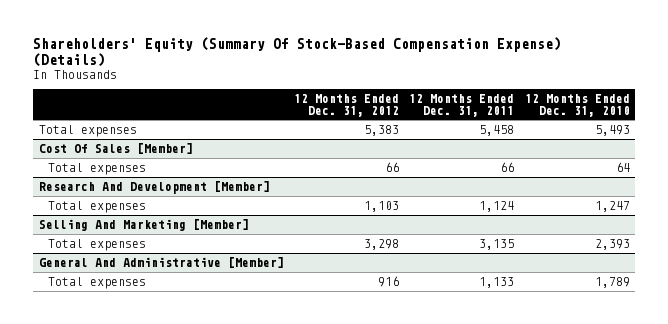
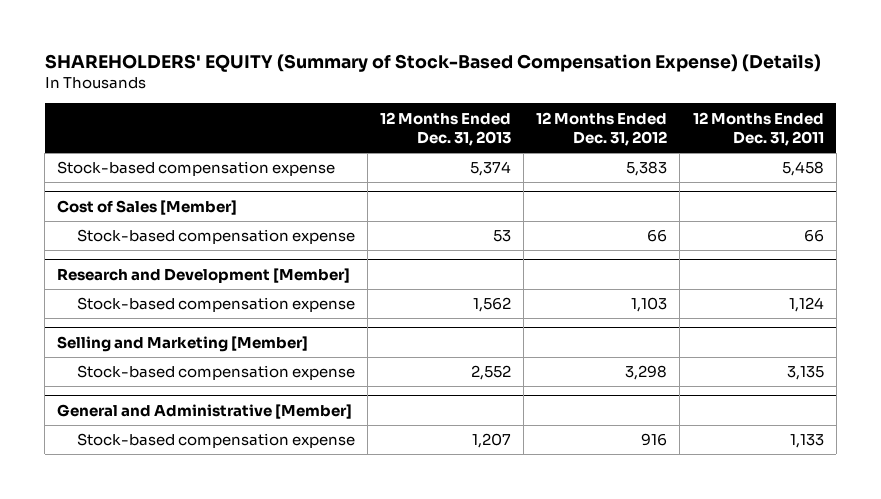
- Shareholders' Equity (Summary Of Stock-Based Compensation Expense) (Details)
+ SHAREHOLDERS' EQUITY (Summary of Stock-Based Compensation Expense) (Details)
- | 12 Months Ended Dec. 31, 2012 | 12 Months Ended Dec. 31, 2011 | 12 Months Ended Dec. 31, 2010
+ | 12 Months Ended Dec. 31, 2013 | 12 Months Ended Dec. 31, 2012 | 12 Months Ended Dec. 31, 2011
- Total expenses | 5,383 | 5,458 | 5,493
- Cost Of Sales [Member]
- Total expenses | 66 | 66 | 64
- Research And Development [Member]
- Total expenses | 1,103 | 1,124 | 1,247
- Selling And Marketing [Member]
- Total expenses | 3,298 | 3,135 | 2,393
- General And Administrative [Member]
- Total expenses | 916 | 1,133 | 1,789
+ Stock-based compensation expense | 5,374 | 5,383 | 5,458
+ Cost of Sales [Member]
+ Stock-based compensation expense | 53 | 66 | 66
+ Research and Development [Member]
+ Stock-based compensation expense | 1,562 | 1,103 | 1,124
+ Selling and Marketing [Member]
+ Stock-based compensation expense | 2,552 | 3,298 | 3,135
+ General and Administrative [Member]
+ Stock-based compensation expense | 1,207 | 916 | 1,133

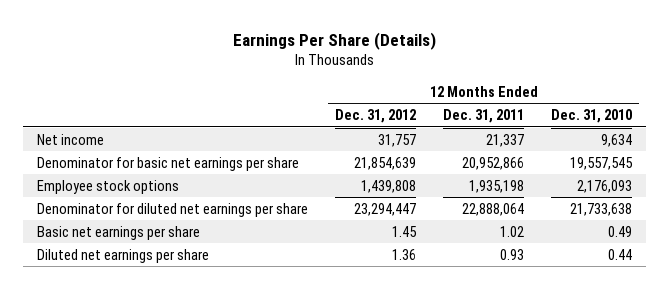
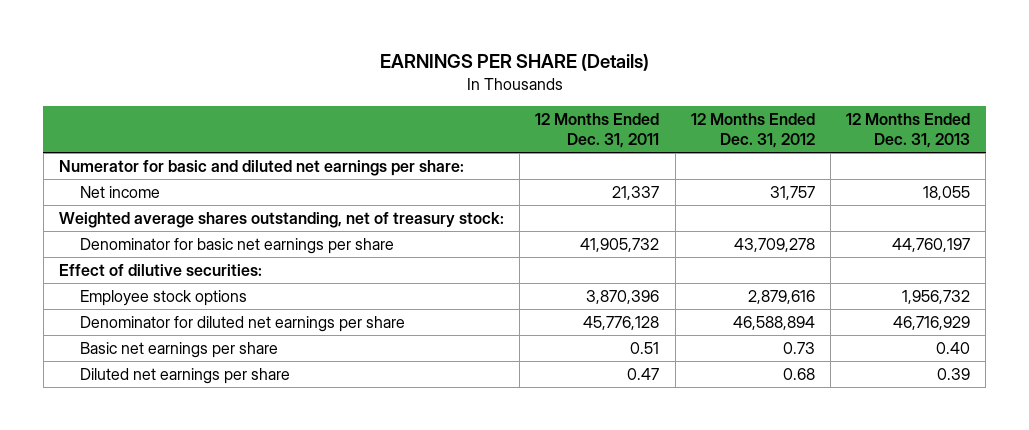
- Earnings Per Share (Details)
+ EARNINGS PER SHARE (Details)
- | 12 Months Ended Dec. 31, 2012 | 12 Months Ended Dec. 31, 2011 | 12 Months Ended Dec. 31, 2010
+ | 12 Months Ended Dec. 31, 2011 | 12 Months Ended Dec. 31, 2012 | 12 Months Ended Dec. 31, 2013
+ Numerator for basic and diluted net earnings per share:
- Denominator for basic net earnings per share | 21,854,639 | 20,952,866 | 19,557,545
- Employee stock options | 1,439,808 | 1,935,198 | 2,176,093
- Denominator for diluted net earnings per share | 23,294,447 | 22,888,064 | 21,733,638
- Basic net earnings per share | 1.45 | 1.02 | 0.49
- Diluted net earnings per share | 1.36 | 0.93 | 0.44
+ Weighted average shares outstanding, net of treasury stock:
+ Denominator for basic net earnings per share | 41,905,732 | 43,709,278 | 44,760,197
+ Effect of dilutive securities:
+ Employee stock options | 3,870,396 | 2,879,616 | 1,956,732
+ Denominator for diluted net earnings per share | 45,776,128 | 46,588,894 | 46,716,929
+ Basic net earnings per share | 0.51 | 0.73 | 0.40
+ Diluted net earnings per share | 0.47 | 0.68 | 0.39

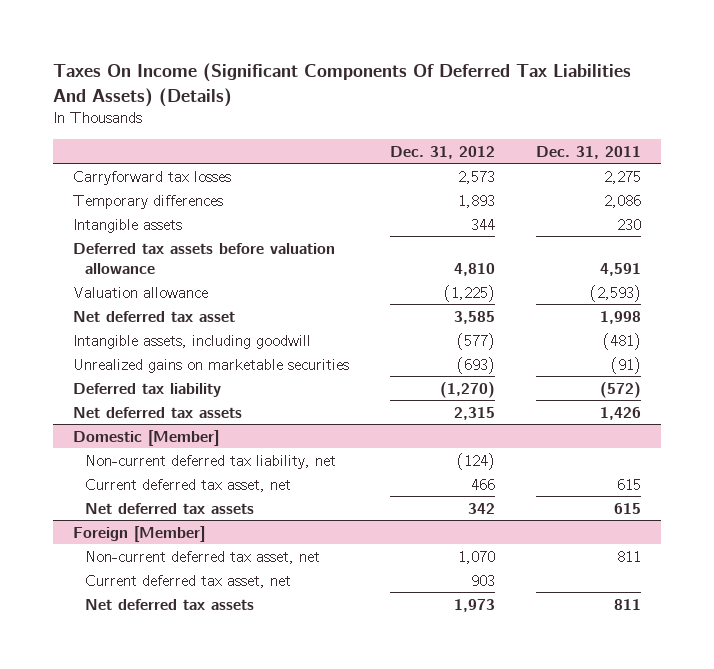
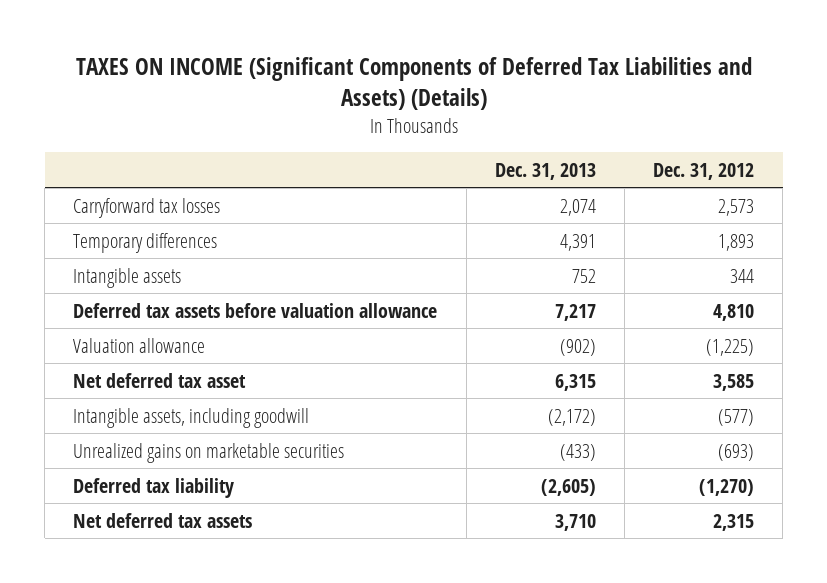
- Taxes On Income (Significant Components Of Deferred Tax Liabilities And Assets) (Details)
+ TAXES ON INCOME (Significant Components of Deferred Tax Liabilities and Assets) (Details)
- | Dec. 31, 2012 | Dec. 31, 2011
+ | Dec. 31, 2013 | Dec. 31, 2012
- Domestic [Member]
- Non-current deferred tax liability, net | (124) |
- Current deferred tax asset, net | 466 | 615
- Net deferred tax assets | 342 | 615
- Foreign [Member]
- Non-current deferred tax asset, net | 1,070 | 811
- Current deferred tax asset, net | 903 |
- Net deferred tax assets | 1,973 | 811

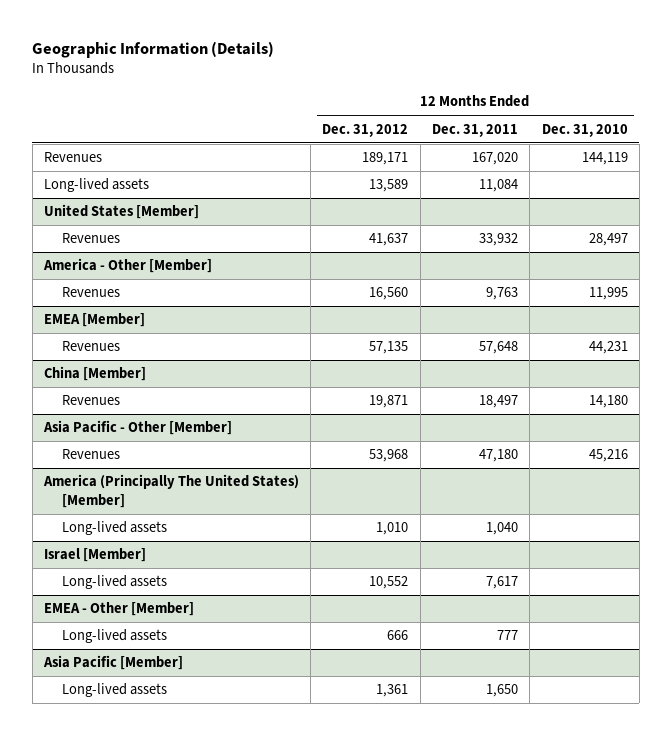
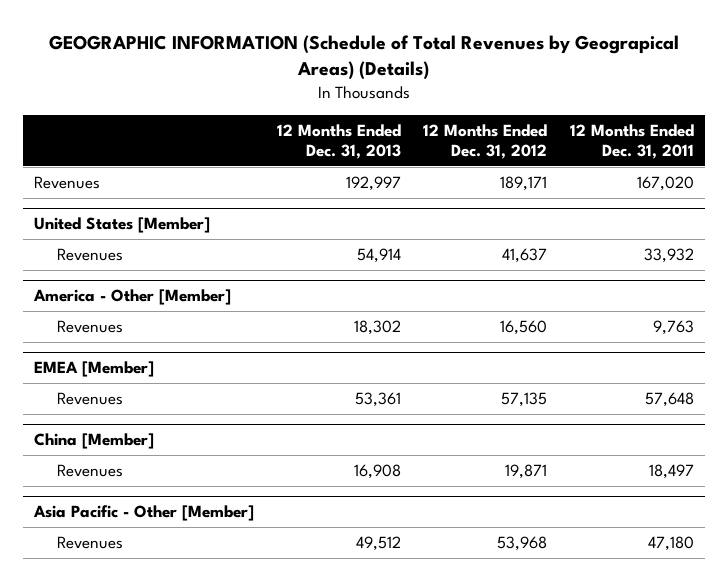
- Geographic Information (Details)
+ GEOGRAPHIC INFORMATION (Schedule of Total Revenues by Geograpical Areas) (Details)
- | 12 Months Ended Dec. 31, 2012 | 12 Months Ended Dec. 31, 2011 | 12 Months Ended Dec. 31, 2010
+ | 12 Months Ended Dec. 31, 2013 | 12 Months Ended Dec. 31, 2012 | 12 Months Ended Dec. 31, 2011
- Long-lived assets | 13,589 | 11,084 |
- America (Principally The United States) [Member]
- Long-lived assets | 1,010 | 1,040 |
- Israel [Member]
- Long-lived assets | 10,552 | 7,617 |
- EMEA - Other [Member]
- Long-lived assets | 666 | 777 |
- Asia Pacific [Member]
- Long-lived assets | 1,361 | 1,650 |

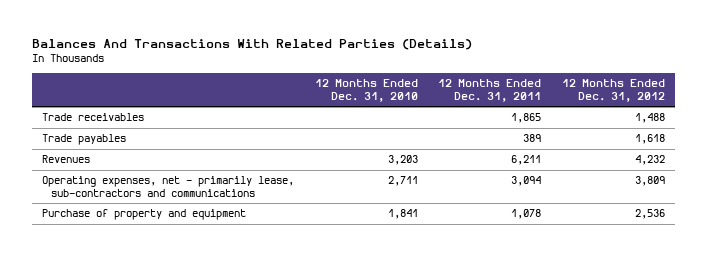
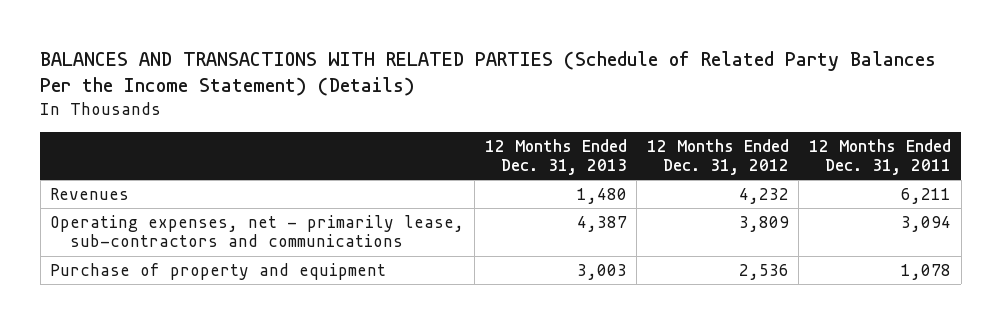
- Balances And Transactions With Related Parties (Details)
+ BALANCES AND TRANSACTIONS WITH RELATED PARTIES (Schedule of Related Party Balances Per the Income Statement) (Details)
- | 12 Months Ended Dec. 31, 2010 | 12 Months Ended Dec. 31, 2011 | 12 Months Ended Dec. 31, 2012
+ | 12 Months Ended Dec. 31, 2013 | 12 Months Ended Dec. 31, 2012 | 12 Months Ended Dec. 31, 2011
- Trade receivables | | 1,865 | 1,488
- Trade payables | | 389 | 1,618

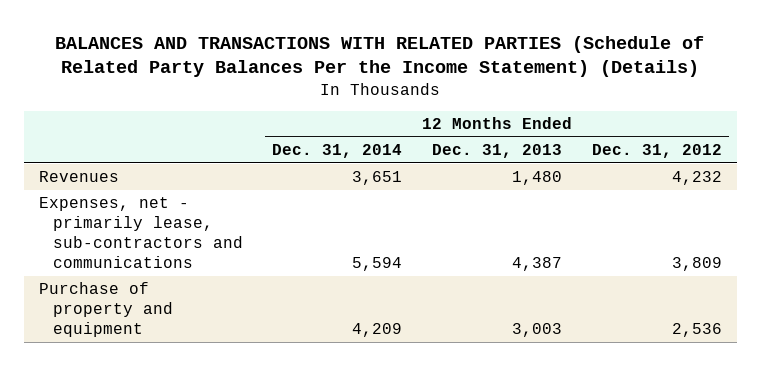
- | 12 Months Ended Dec. 31, 2013 | 12 Months Ended Dec. 31, 2012 | 12 Months Ended Dec. 31, 2011
+ | 12 Months Ended Dec. 31, 2014 | 12 Months Ended Dec. 31, 2013 | 12 Months Ended Dec. 31, 2012
- Operating expenses, net - primarily lease, sub-contractors and communications | 4,387 | 3,809 | 3,094
+ Expenses, net - primarily lease, sub-contractors and communications | 5,594 | 4,387 | 3,809

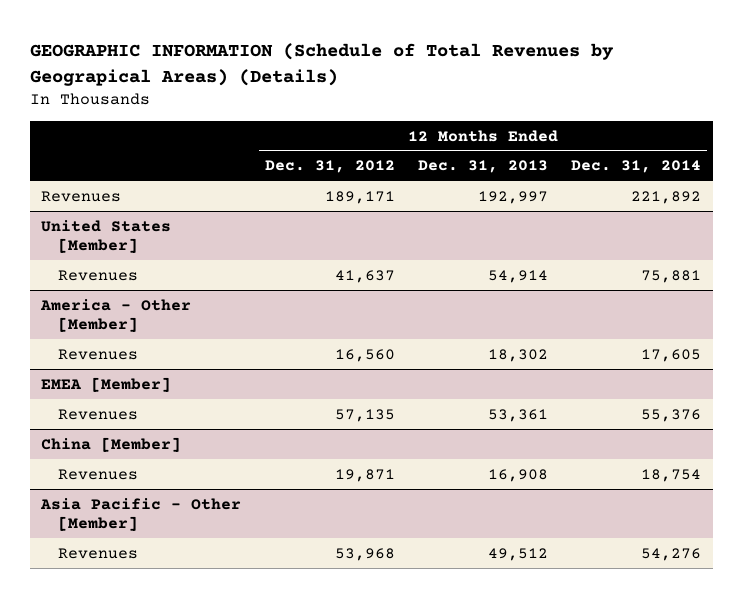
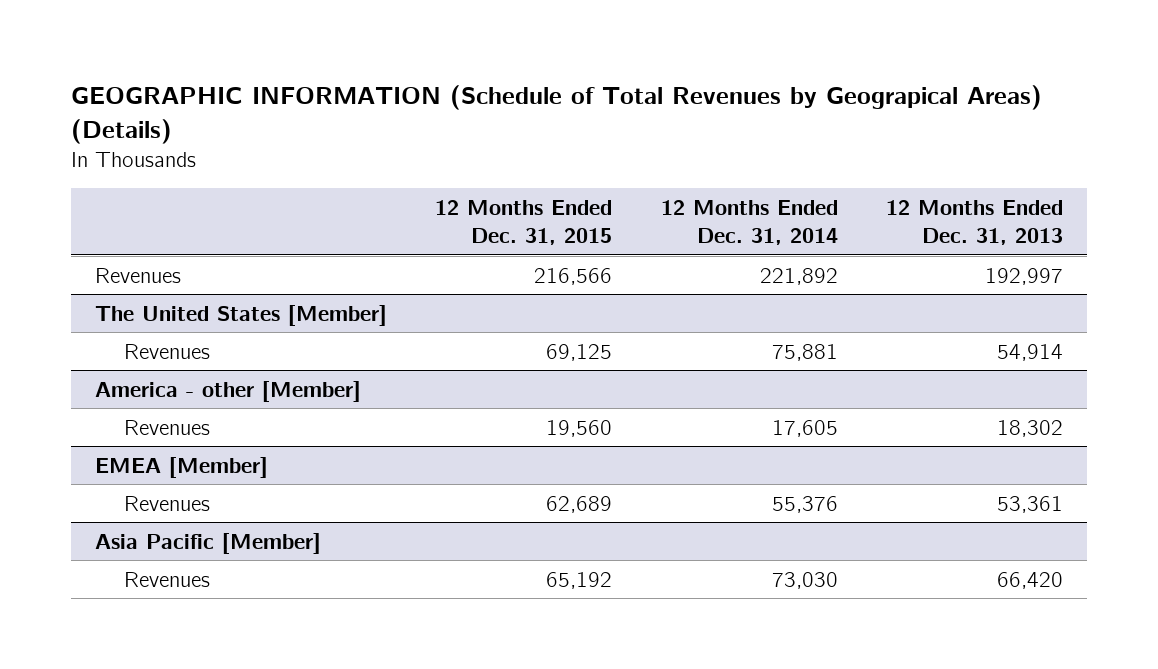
- | 12 Months Ended Dec. 31, 2012 | 12 Months Ended Dec. 31, 2013 | 12 Months Ended Dec. 31, 2014
+ | 12 Months Ended Dec. 31, 2015 | 12 Months Ended Dec. 31, 2014 | 12 Months Ended Dec. 31, 2013
- United States [Member]
+ The United States [Member]
- America - Other [Member]
+ America - other [Member]
- China [Member]
- Revenues | 19,871 | 16,908 | 18,754
- Asia Pacific - Other [Member]
- Revenues | 53,968 | 49,512 | 54,276
+ Asia Pacific [Member]
+ Revenues | 65,192 | 73,030 | 66,420

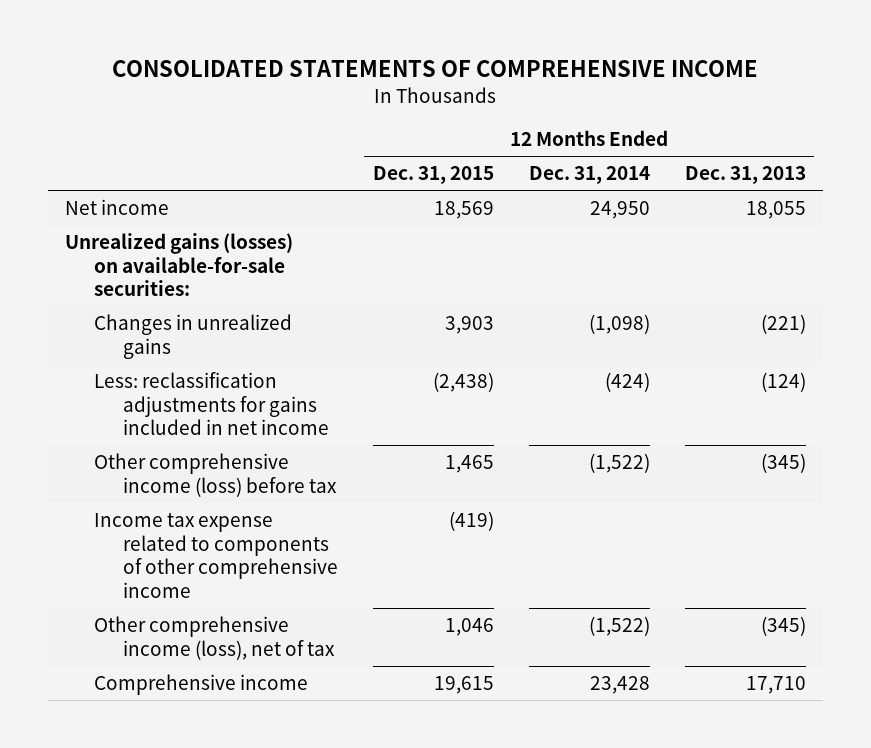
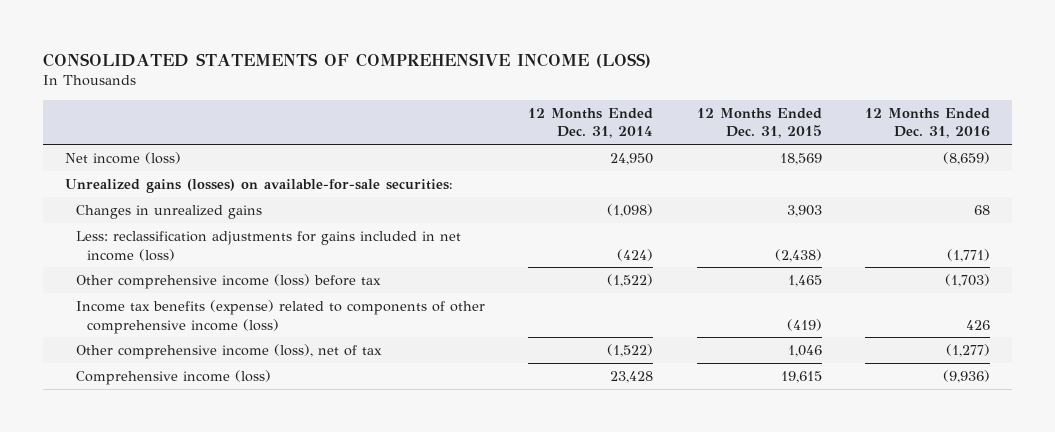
- CONSOLIDATED STATEMENTS OF COMPREHENSIVE INCOME
+ CONSOLIDATED STATEMENTS OF COMPREHENSIVE INCOME (LOSS)
- | 12 Months Ended Dec. 31, 2015 | 12 Months Ended Dec. 31, 2014 | 12 Months Ended Dec. 31, 2013
+ | 12 Months Ended Dec. 31, 2014 | 12 Months Ended Dec. 31, 2015 | 12 Months Ended Dec. 31, 2016
- Net income | 18,569 | 24,950 | 18,055
+ Net income (loss) | 24,950 | 18,569 | (8,659)
- Less: reclassification adjustments for gains included in net income | (2,438) | (424) | (124)
+ Less: reclassification adjustments for gains included in net income (loss) | (424) | (2,438) | (1,771)
- Income tax expense related to components of other comprehensive income | (419) | |
+ Income tax benefits (expense) related to components of other comprehensive income (loss) | | (419) | 426
- Comprehensive income | 19,615 | 23,428 | 17,710
+ Comprehensive income (loss) | 23,428 | 19,615 | (9,936)

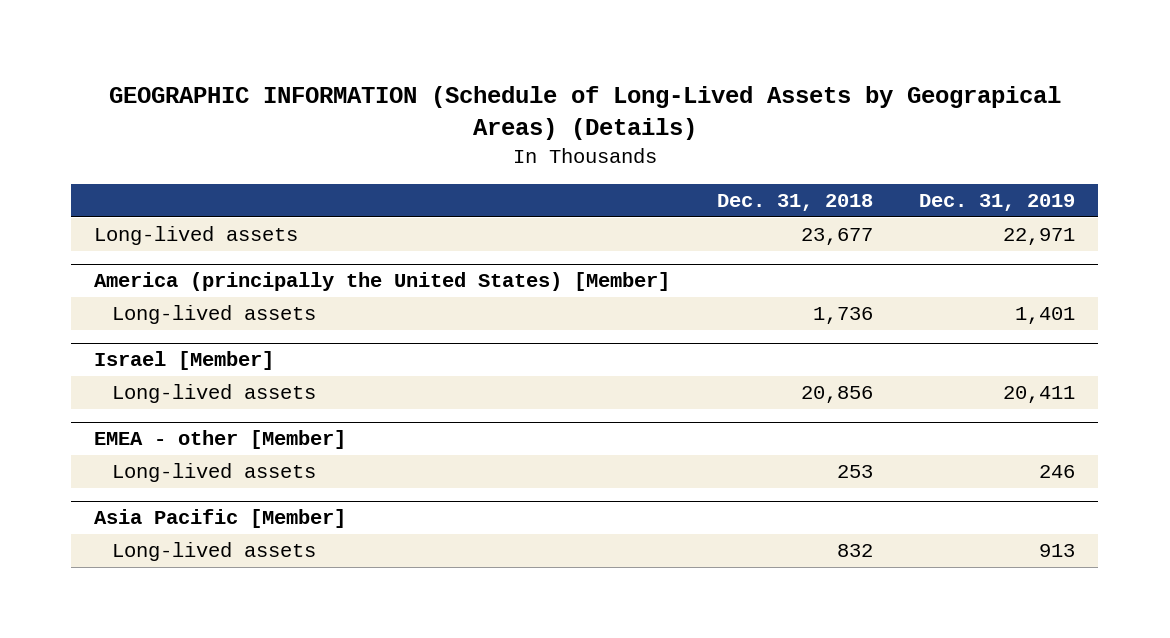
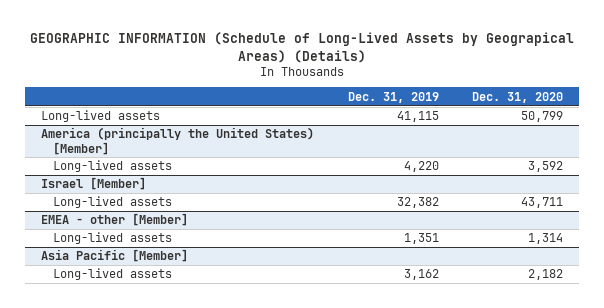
- | Dec. 31, 2018 | Dec. 31, 2019
+ | Dec. 31, 2019 | Dec. 31, 2020
- Long-lived assets | 23,677 | 22,971
+ Long-lived assets | 41,115 | 50,799
@ America (principally the United States) [Member]
- Long-lived assets | 1,736 | 1,401
+ Long-lived assets | 4,220 | 3,592
@ Israel [Member]
- Long-lived assets | 20,856 | 20,411
+ Long-lived assets | 32,382 | 43,711
@ EMEA - other [Member]
- Long-lived assets | 253 | 246
+ Long-lived assets | 1,351 | 1,314
@ Asia Pacific [Member]
- Long-lived assets | 832 | 913
+ Long-lived assets | 3,162 | 2,182

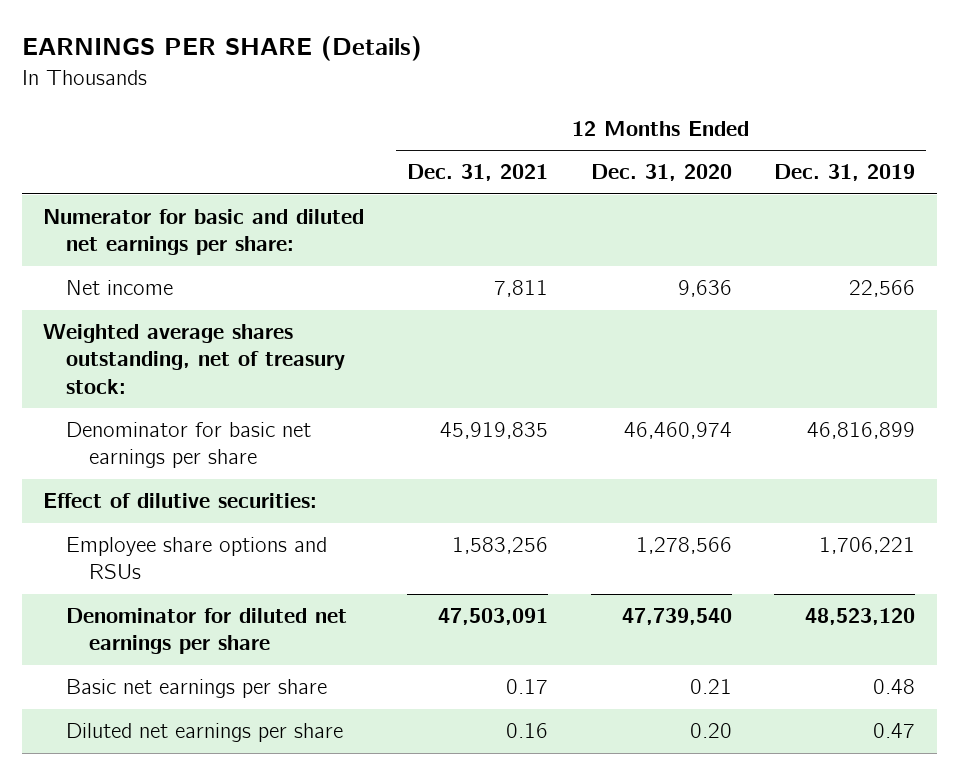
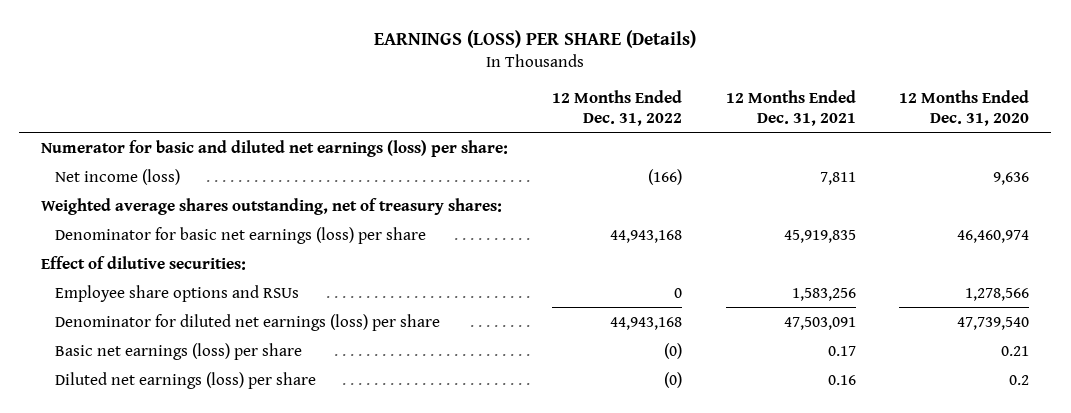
- EARNINGS PER SHARE (Details)
+ EARNINGS (LOSS) PER SHARE (Details)
- | 12 Months Ended Dec. 31, 2021 | 12 Months Ended Dec. 31, 2020 | 12 Months Ended Dec. 31, 2019
+ | 12 Months Ended Dec. 31, 2022 | 12 Months Ended Dec. 31, 2021 | 12 Months Ended Dec. 31, 2020
- Numerator for basic and diluted net earnings per share:
- Net income | 7,811 | 9,636 | 22,566
- Weighted average shares outstanding, net of treasury stock:
- Denominator for basic net earnings per share | 45,919,835 | 46,460,974 | 46,816,899
+ Numerator for basic and diluted net earnings (loss) per share:
+ Net income (loss) | (166) | 7,811 | 9,636
+ Weighted average shares outstanding, net of treasury shares:
+ Denominator for basic net earnings (loss) per share | 44,943,168 | 45,919,835 | 46,460,974
- Denominator for diluted net earnings per share | 47,503,091 | 47,739,540 | 48,523,120
- Basic net earnings per share | 0.17 | 0.21 | 0.48
- Diluted net earnings per share | 0.16 | 0.20 | 0.47
+ Denominator for diluted net earnings (loss) per share | 44,943,168 | 47,503,091 | 47,739,540
+ Basic net earnings (loss) per share | (0) | 0.17 | 0.21
+ Diluted net earnings (loss) per share | (0) | 0.16 | 0.2

